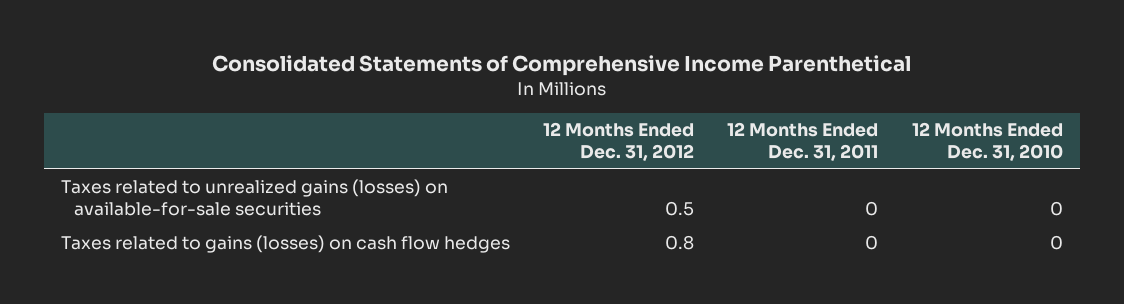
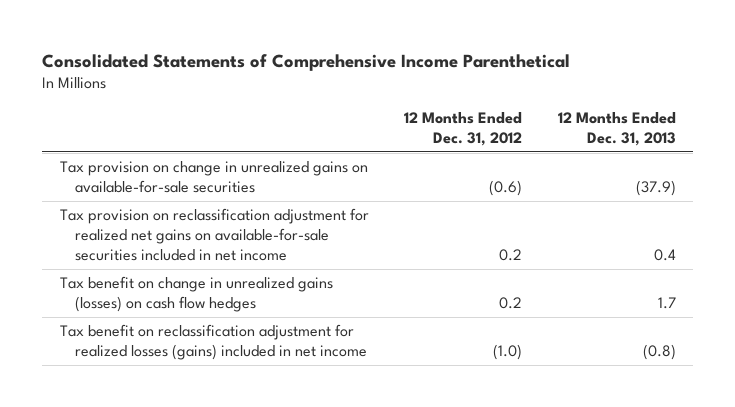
- | 12 Months Ended Dec. 31, 2012 | 12 Months Ended Dec. 31, 2011 | 12 Months Ended Dec. 31, 2010
+ | 12 Months Ended Dec. 31, 2012 | 12 Months Ended Dec. 31, 2013
- Taxes related to unrealized gains (losses) on available-for-sale securities | 0.5 | 0 | 0
- Taxes related to gains (losses) on cash flow hedges | 0.8 | 0 | 0
+ Tax provision on change in unrealized gains on available-for-sale securities | (0.6) | (37.9)
+ Tax provision on reclassification adjustment for realized net gains on available-for-sale securities included in net income | 0.2 | 0.4
+ Tax benefit on change in unrealized gains (losses) on cash flow hedges | 0.2 | 1.7
+ Tax benefit on reclassification adjustment for realized losses (gains) included in net income | (1.0) | (0.8)

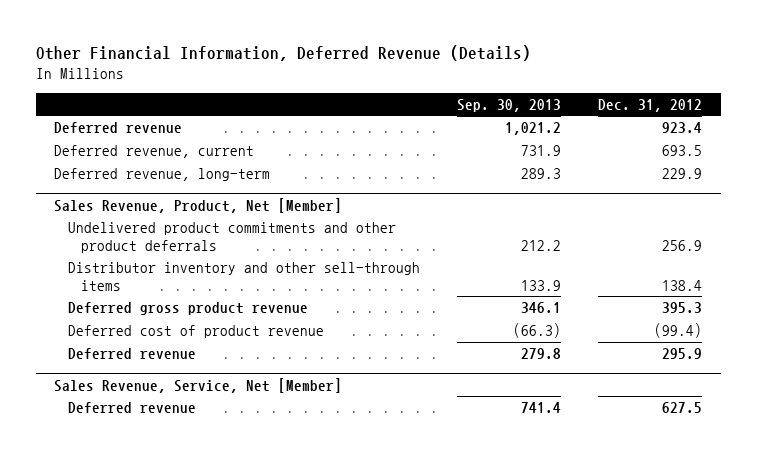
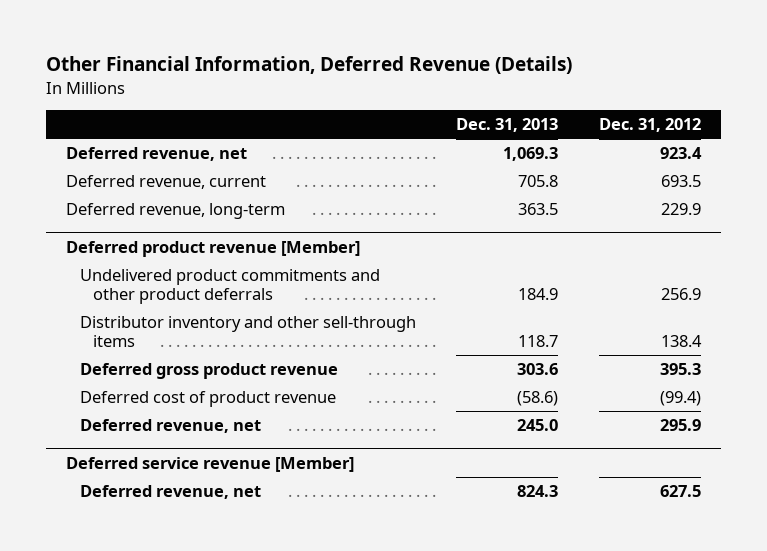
- | Sep. 30, 2013 | Dec. 31, 2012
+ | Dec. 31, 2013 | Dec. 31, 2012
- Deferred revenue | 1,021.2 | 923.4
+ Deferred revenue, net | 1,069.3 | 923.4
- Sales Revenue, Product, Net [Member]
+ Deferred product revenue [Member]
- Deferred revenue | 279.8 | 295.9
- Sales Revenue, Service, Net [Member]
- Deferred revenue | 741.4 | 627.5
+ Deferred revenue, net | 245.0 | 295.9
+ Deferred service revenue [Member]
+ Deferred revenue, net | 824.3 | 627.5

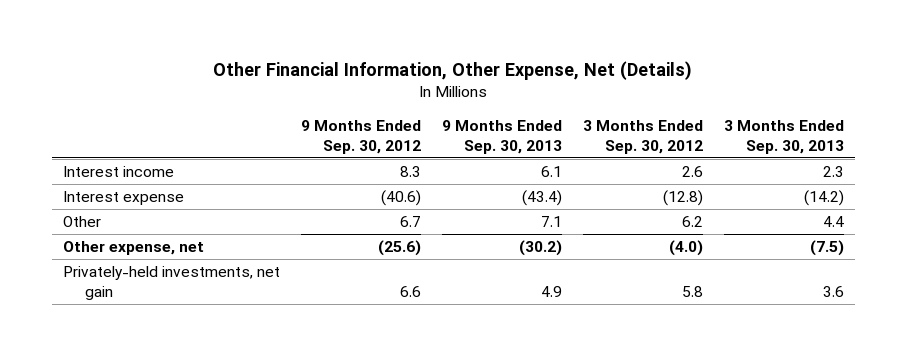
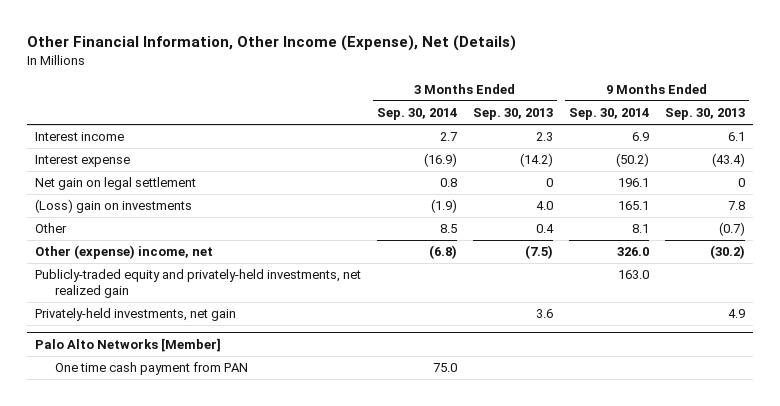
- Other Financial Information, Other Expense, Net (Details)
+ Other Financial Information, Other Income (Expense), Net (Details)
- | 9 Months Ended Sep. 30, 2012 | 9 Months Ended Sep. 30, 2013 | 3 Months Ended Sep. 30, 2012 | 3 Months Ended Sep. 30, 2013
+ | 3 Months Ended Sep. 30, 2014 | 3 Months Ended Sep. 30, 2013 | 9 Months Ended Sep. 30, 2014 | 9 Months Ended Sep. 30, 2013
- Other | 6.7 | 7.1 | 6.2 | 4.4
- Other expense, net | (25.6) | (30.2) | (4.0) | (7.5)
+ Net gain on legal settlement | 0.8 | 0 | 196.1 | 0
+ (Loss) gain on investments | (1.9) | 4.0 | 165.1 | 7.8
+ Other | 8.5 | 0.4 | 8.1 | (0.7)
+ Other (expense) income, net | (6.8) | (7.5) | 326.0 | (30.2)
+ Publicly-traded equity and privately-held investments, net realized gain | | | 163.0 |
+ Palo Alto Networks [Member]
+ One time cash payment from PAN | 75.0 | | |

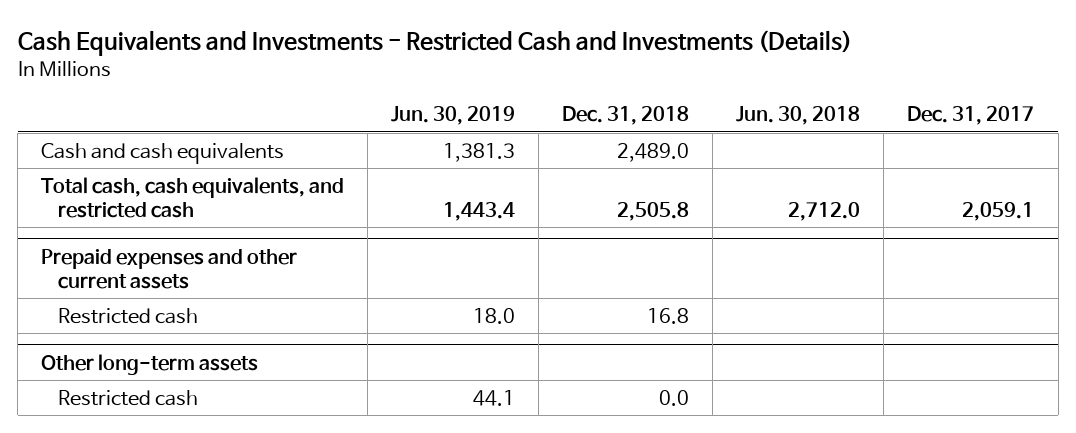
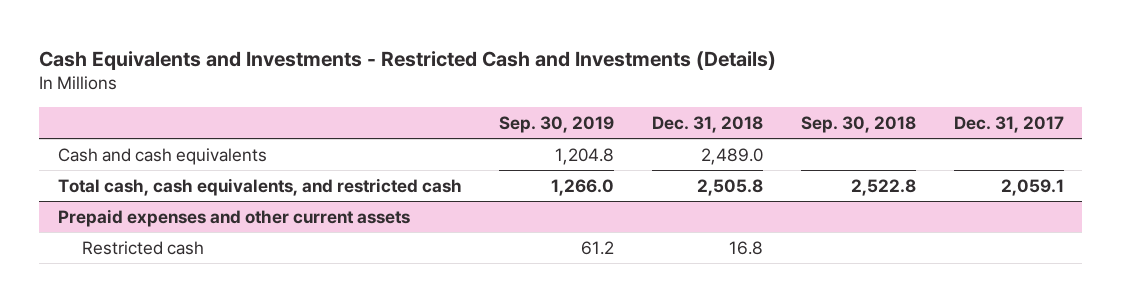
- | Jun. 30, 2019 | Dec. 31, 2018 | Jun. 30, 2018 | Dec. 31, 2017
+ | Sep. 30, 2019 | Dec. 31, 2018 | Sep. 30, 2018 | Dec. 31, 2017
- Other long-term assets
- Restricted cash | 44.1 | 0.0 | |

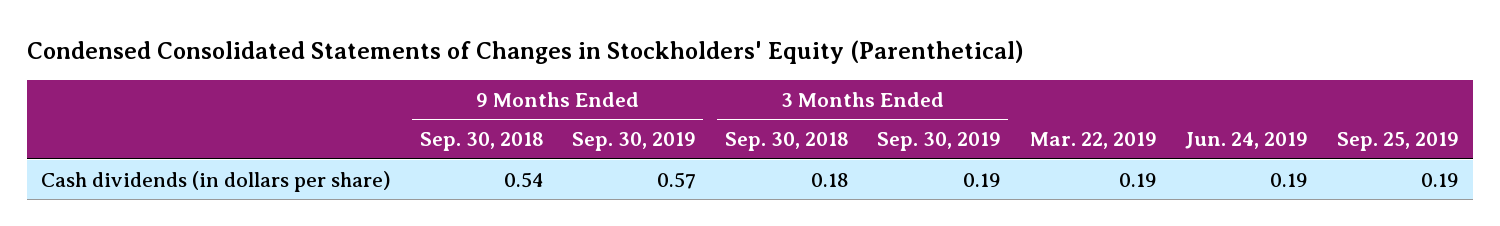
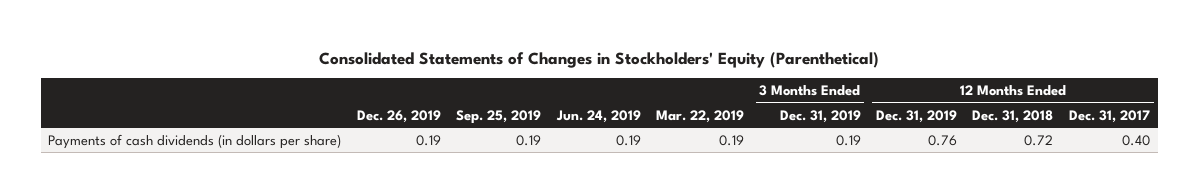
- Condensed Consolidated Statements of Changes in Stockholders' Equity (Parenthetical)
+ Consolidated Statements of Changes in Stockholders' Equity (Parenthetical)
- | 9 Months Ended Sep. 30, 2018 | 9 Months Ended Sep. 30, 2019 | 3 Months Ended Sep. 30, 2018 | 3 Months Ended Sep. 30, 2019 | Mar. 22, 2019 | Jun. 24, 2019 | Sep. 25, 2019
+ | Dec. 26, 2019 | Sep. 25, 2019 | Jun. 24, 2019 | Mar. 22, 2019 | 3 Months Ended Dec. 31, 2019 | 12 Months Ended Dec. 31, 2019 | 12 Months Ended Dec. 31, 2018 | 12 Months Ended Dec. 31, 2017
- Cash dividends (in dollars per share) | 0.54 | 0.57 | 0.18 | 0.19 | 0.19 | 0.19 | 0.19
+ Payments of cash dividends (in dollars per share) | 0.19 | 0.19 | 0.19 | 0.19 | 0.19 | 0.76 | 0.72 | 0.40

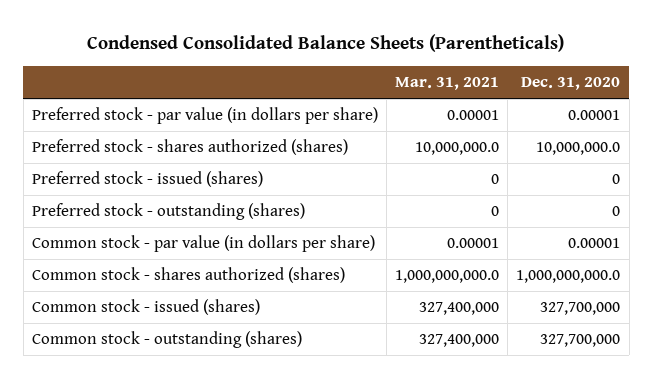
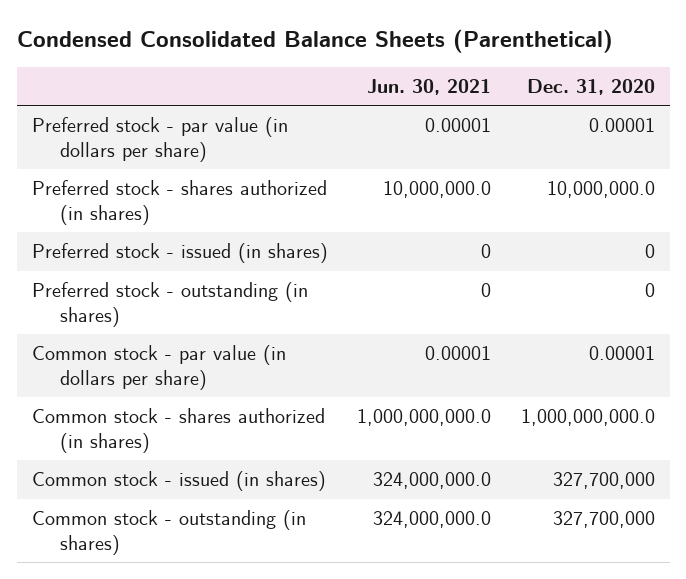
- Condensed Consolidated Balance Sheets (Parentheticals)
+ Condensed Consolidated Balance Sheets (Parenthetical)
- | Mar. 31, 2021 | Dec. 31, 2020
+ | Jun. 30, 2021 | Dec. 31, 2020
- Preferred stock - shares authorized (shares) | 10,000,000.0 | 10,000,000.0
- Preferred stock - issued (shares) | 0 | 0
- Preferred stock - outstanding (shares) | 0 | 0
+ Preferred stock - shares authorized (in shares) | 10,000,000.0 | 10,000,000.0
+ Preferred stock - issued (in shares) | 0 | 0
+ Preferred stock - outstanding (in shares) | 0 | 0
- Common stock - shares authorized (shares) | 1,000,000,000.0 | 1,000,000,000.0
- Common stock - issued (shares) | 327,400,000 | 327,700,000
- Common stock - outstanding (shares) | 327,400,000 | 327,700,000
+ Common stock - shares authorized (in shares) | 1,000,000,000.0 | 1,000,000,000.0
+ Common stock - issued (in shares) | 324,000,000.0 | 327,700,000
+ Common stock - outstanding (in shares) | 324,000,000.0 | 327,700,000

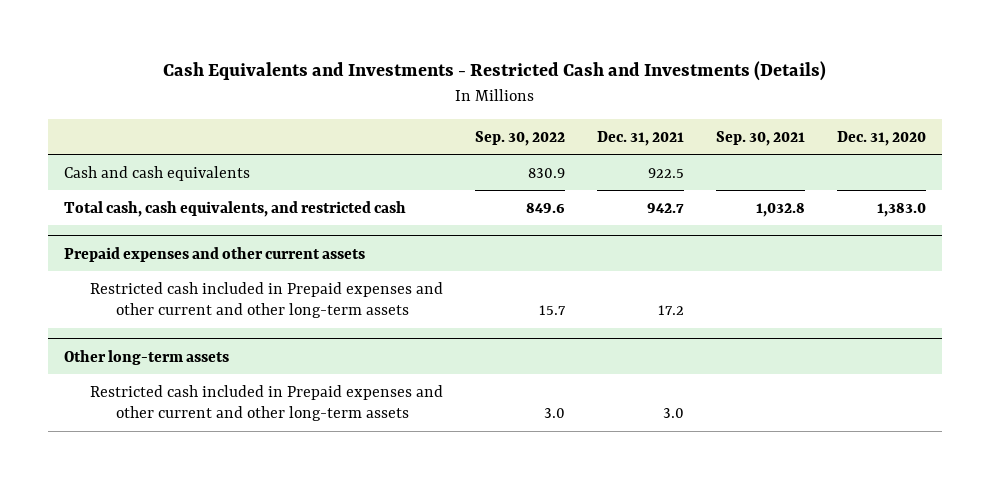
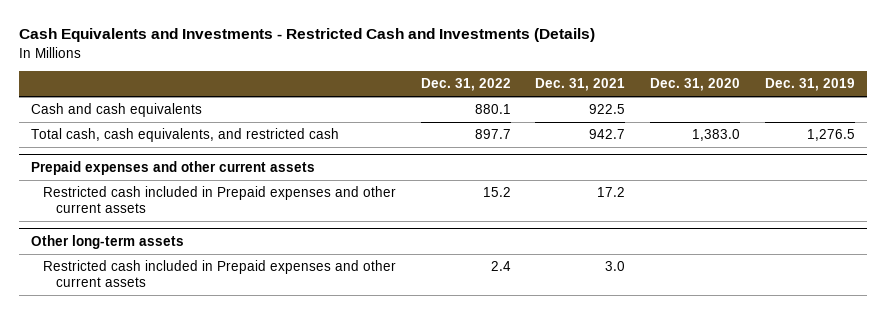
- | Sep. 30, 2022 | Dec. 31, 2021 | Sep. 30, 2021 | Dec. 31, 2020
+ | Dec. 31, 2022 | Dec. 31, 2021 | Dec. 31, 2020 | Dec. 31, 2019
@ Prepaid expenses and other current assets
- Restricted cash included in Prepaid expenses and other current and other long-term assets | 15.7 | 17.2 | |
+ Restricted cash included in Prepaid expenses and other current assets | 15.2 | 17.2 | |
@ Other long-term assets
- Restricted cash included in Prepaid expenses and other current and other long-term assets | 3.0 | 3.0 | |
+ Restricted cash included in Prepaid expenses and other current assets | 2.4 | 3.0 | |

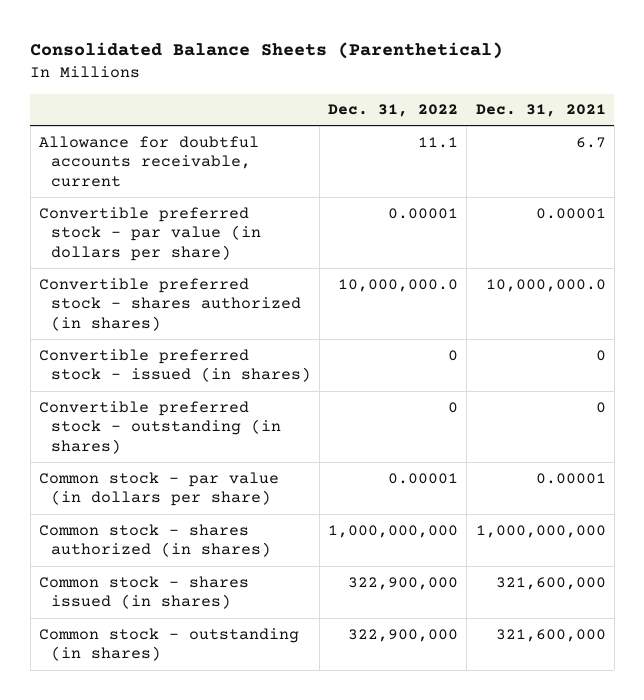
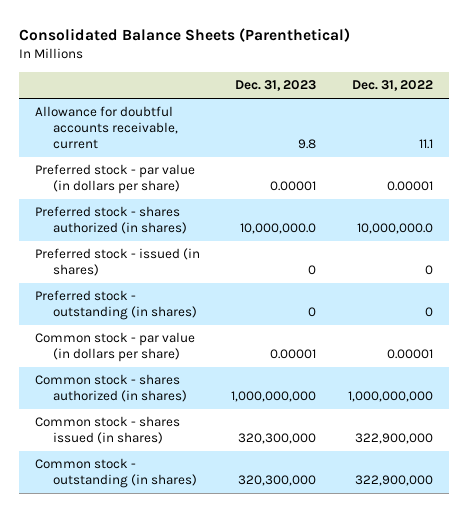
- | Dec. 31, 2022 | Dec. 31, 2021
+ | Dec. 31, 2023 | Dec. 31, 2022
- Convertible preferred stock - par value (in dollars per share) | 0.00001 | 0.00001
- Convertible preferred stock - shares authorized (in shares) | 10,000,000.0 | 10,000,000.0
- Convertible preferred stock - issued (in shares) | 0 | 0
- Convertible preferred stock - outstanding (in shares) | 0 | 0
+ Preferred stock - par value (in dollars per share) | 0.00001 | 0.00001
+ Preferred stock - shares authorized (in shares) | 10,000,000.0 | 10,000,000.0
+ Preferred stock - issued (in shares) | 0 | 0
+ Preferred stock - outstanding (in shares) | 0 | 0

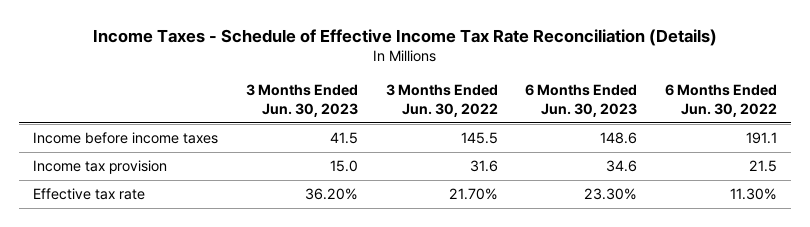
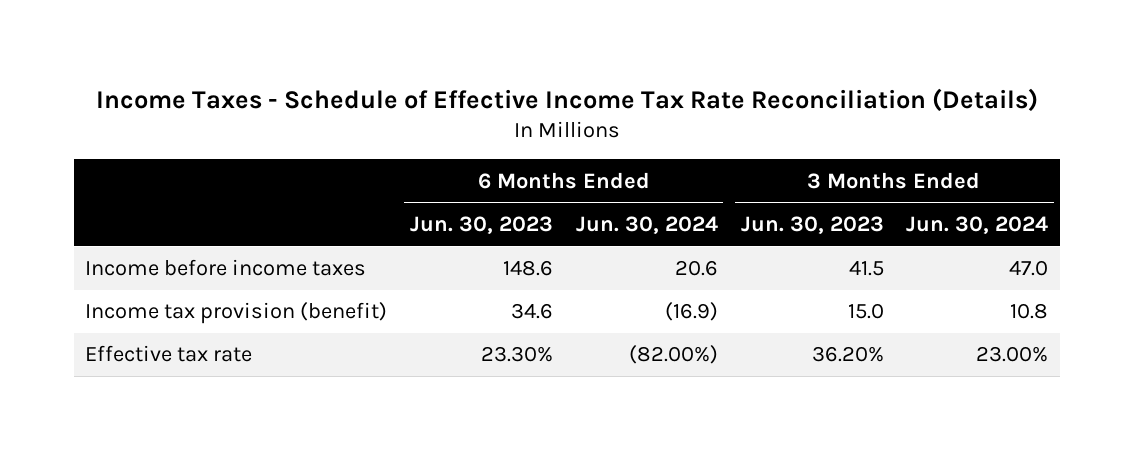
- | 3 Months Ended Jun. 30, 2023 | 3 Months Ended Jun. 30, 2022 | 6 Months Ended Jun. 30, 2023 | 6 Months Ended Jun. 30, 2022
+ | 6 Months Ended Jun. 30, 2023 | 6 Months Ended Jun. 30, 2024 | 3 Months Ended Jun. 30, 2023 | 3 Months Ended Jun. 30, 2024
- Income tax provision | 15.0 | 31.6 | 34.6 | 21.5
+ Income tax provision (benefit) | 34.6 | (16.9) | 15.0 | 10.8

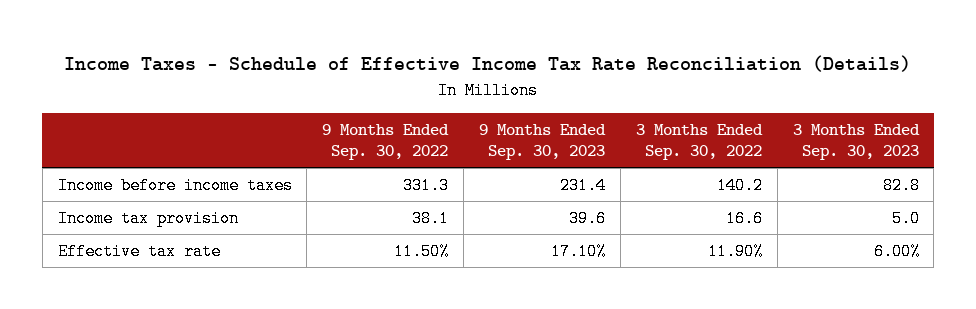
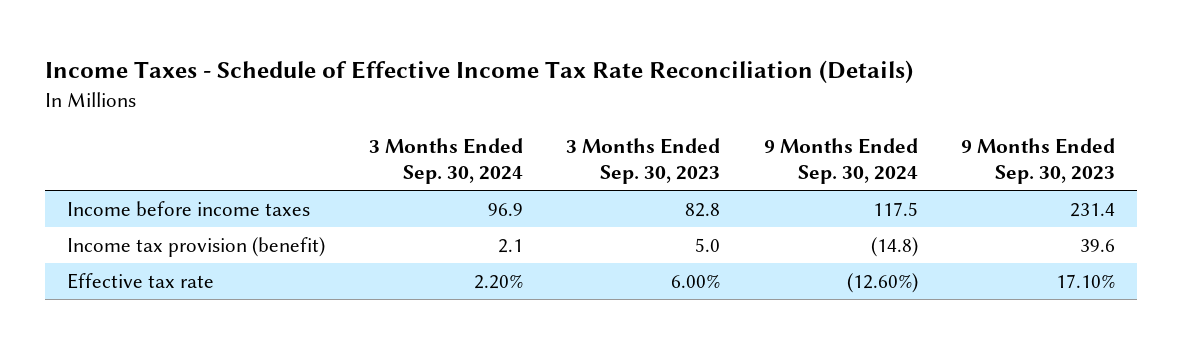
- | 9 Months Ended Sep. 30, 2022 | 9 Months Ended Sep. 30, 2023 | 3 Months Ended Sep. 30, 2022 | 3 Months Ended Sep. 30, 2023
+ | 3 Months Ended Sep. 30, 2024 | 3 Months Ended Sep. 30, 2023 | 9 Months Ended Sep. 30, 2024 | 9 Months Ended Sep. 30, 2023
- Income tax provision | 38.1 | 39.6 | 16.6 | 5.0
+ Income tax provision (benefit) | 2.1 | 5.0 | (14.8) | 39.6

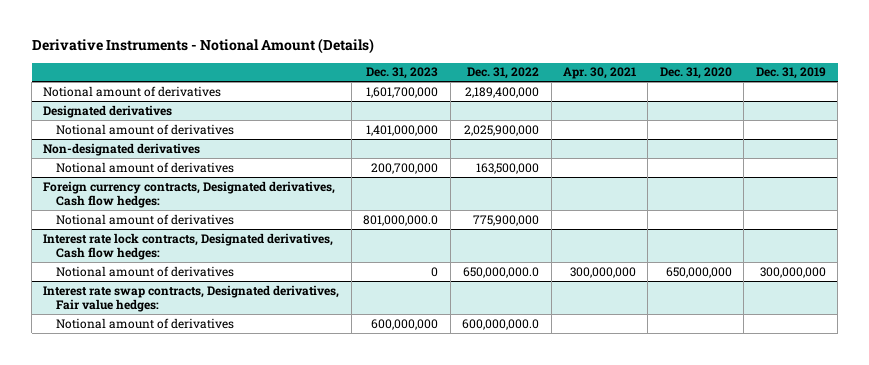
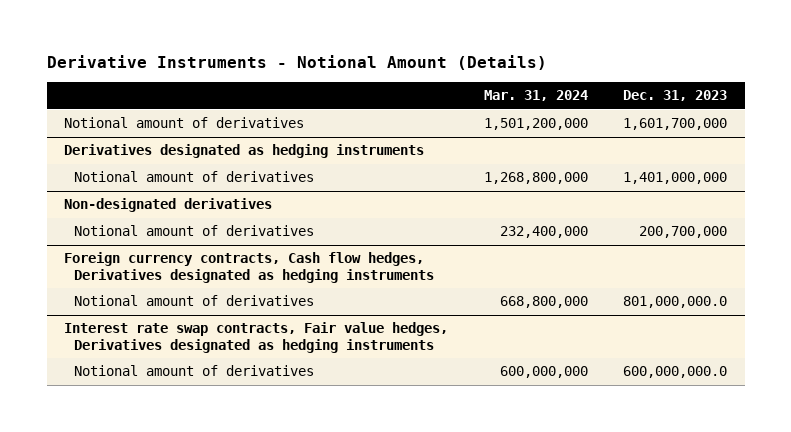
- | Dec. 31, 2023 | Dec. 31, 2022 | Apr. 30, 2021 | Dec. 31, 2020 | Dec. 31, 2019
+ | Mar. 31, 2024 | Dec. 31, 2023
- Designated derivatives
+ Derivatives designated as hedging instruments
- Foreign currency contracts, Designated derivatives, Cash flow hedges:
+ Foreign currency contracts, Cash flow hedges, Derivatives designated as hedging instruments
- Interest rate lock contracts, Designated derivatives, Cash flow hedges:
- Notional amount of derivatives | 0 | 650,000,000.0 | 300,000,000 | 650,000,000 | 300,000,000
- Interest rate swap contracts, Designated derivatives, Fair value hedges:
- Notional amount of derivatives | 600,000,000 | 600,000,000.0 | | |
+ Interest rate swap contracts, Fair value hedges, Derivatives designated as hedging instruments
+ Notional amount of derivatives | 600,000,000 | 600,000,000.0

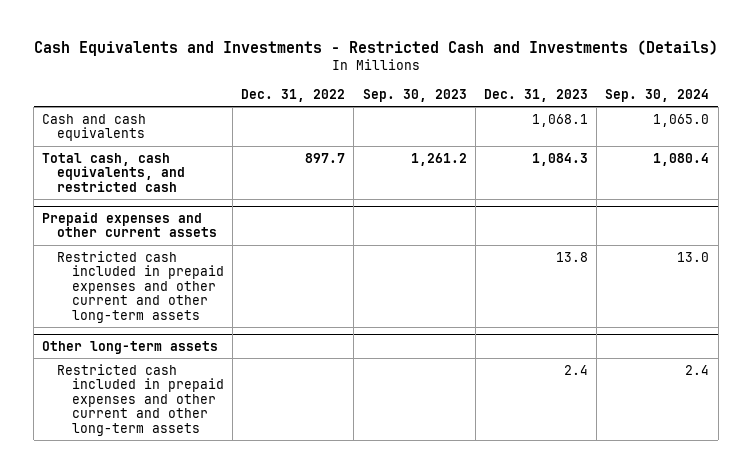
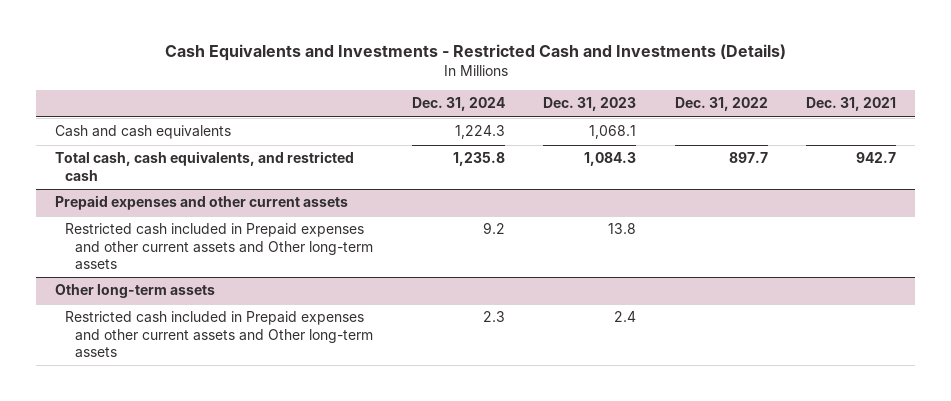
- | Dec. 31, 2022 | Sep. 30, 2023 | Dec. 31, 2023 | Sep. 30, 2024
+ | Dec. 31, 2024 | Dec. 31, 2023 | Dec. 31, 2022 | Dec. 31, 2021
@ Prepaid expenses and other current assets
- Restricted cash included in prepaid expenses and other current and other long-term assets | | | 13.8 | 13.0
+ Restricted cash included in Prepaid expenses and other current assets and Other long-term assets | 9.2 | 13.8 | |
@ Other long-term assets
- Restricted cash included in prepaid expenses and other current and other long-term assets | | | 2.4 | 2.4
+ Restricted cash included in Prepaid expenses and other current assets and Other long-term assets | 2.3 | 2.4 | |

